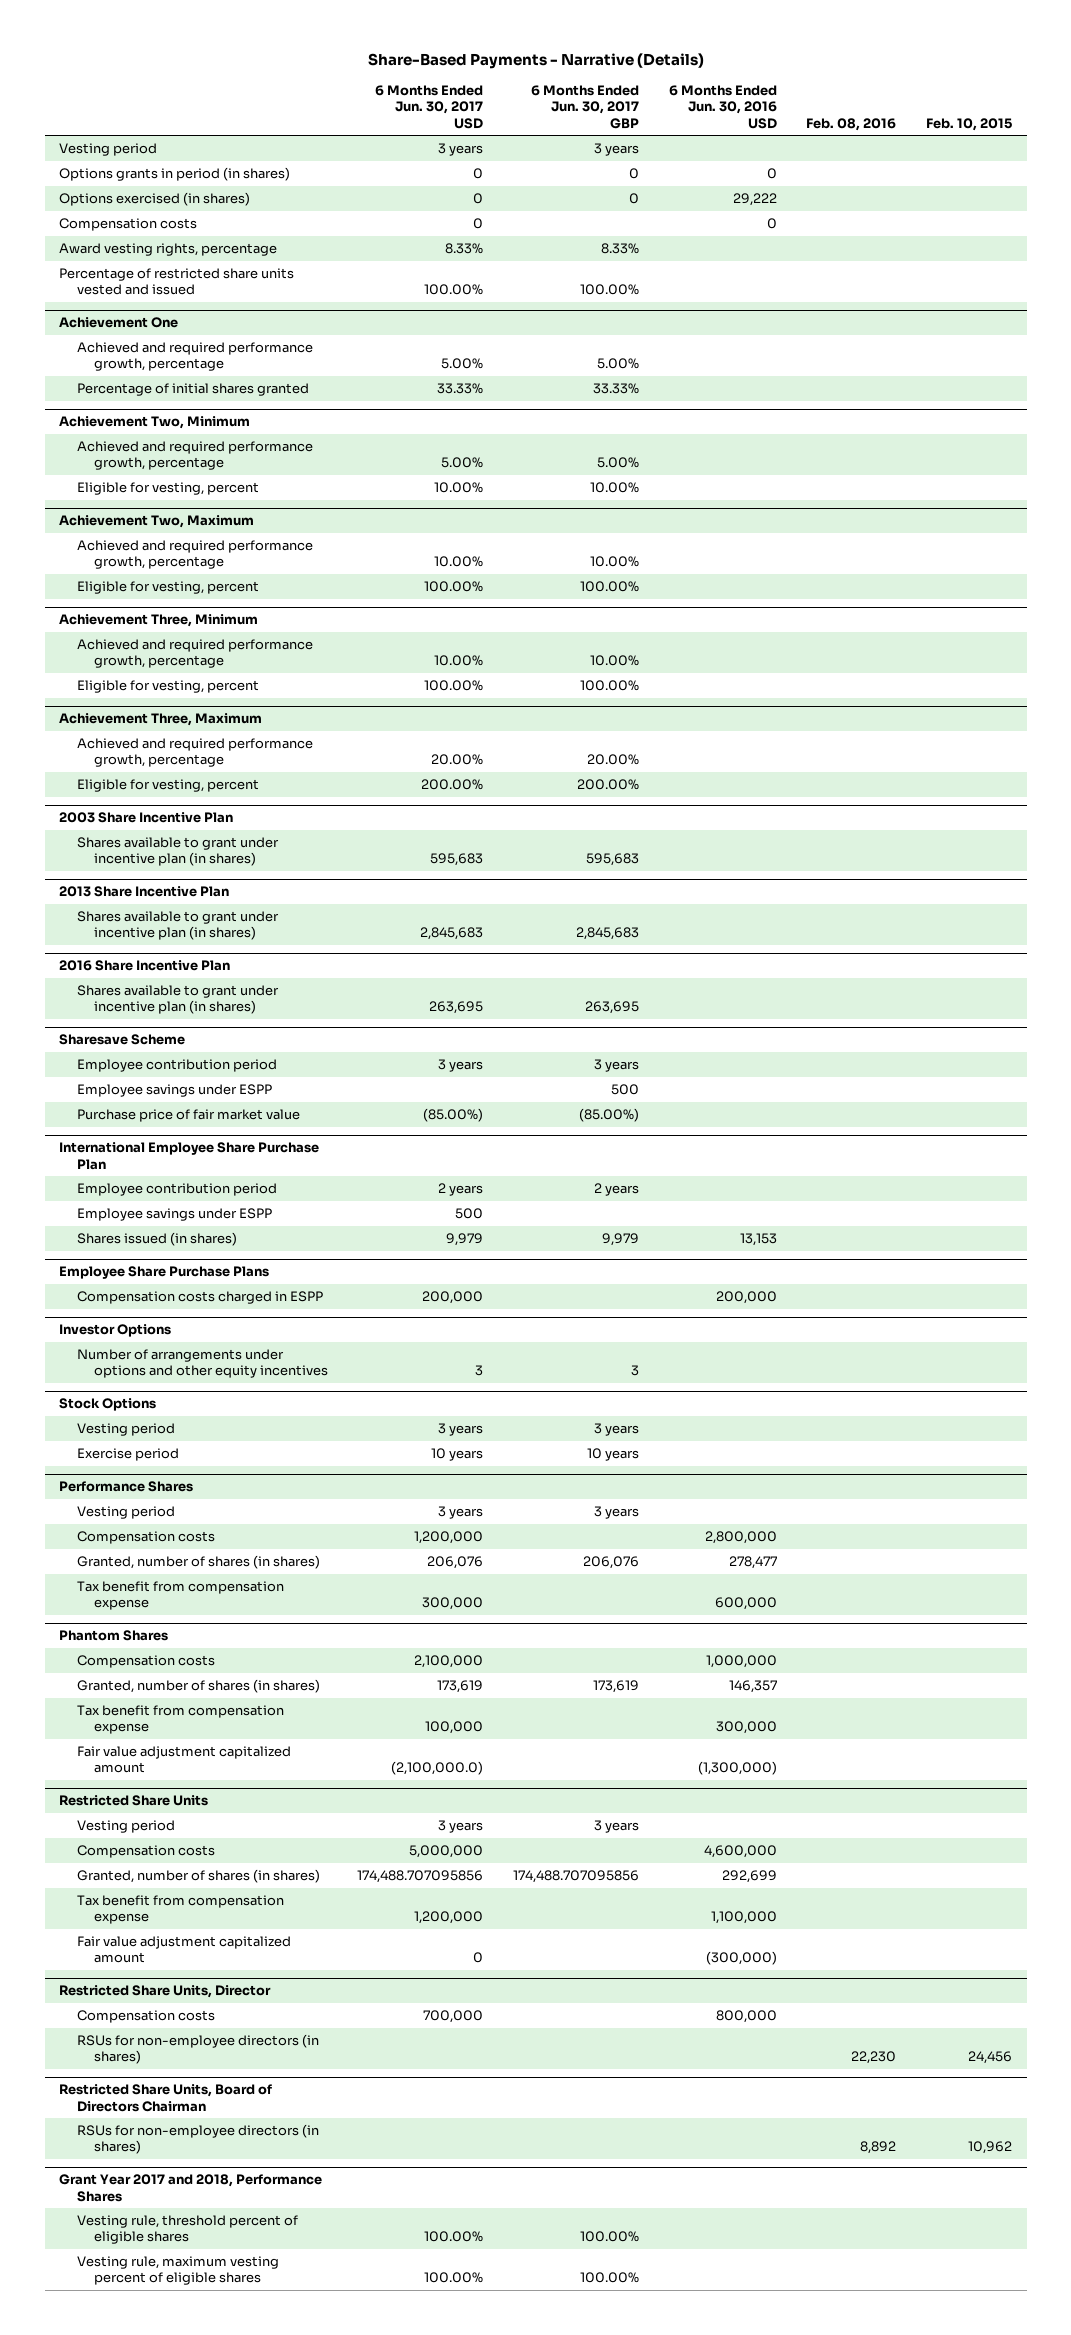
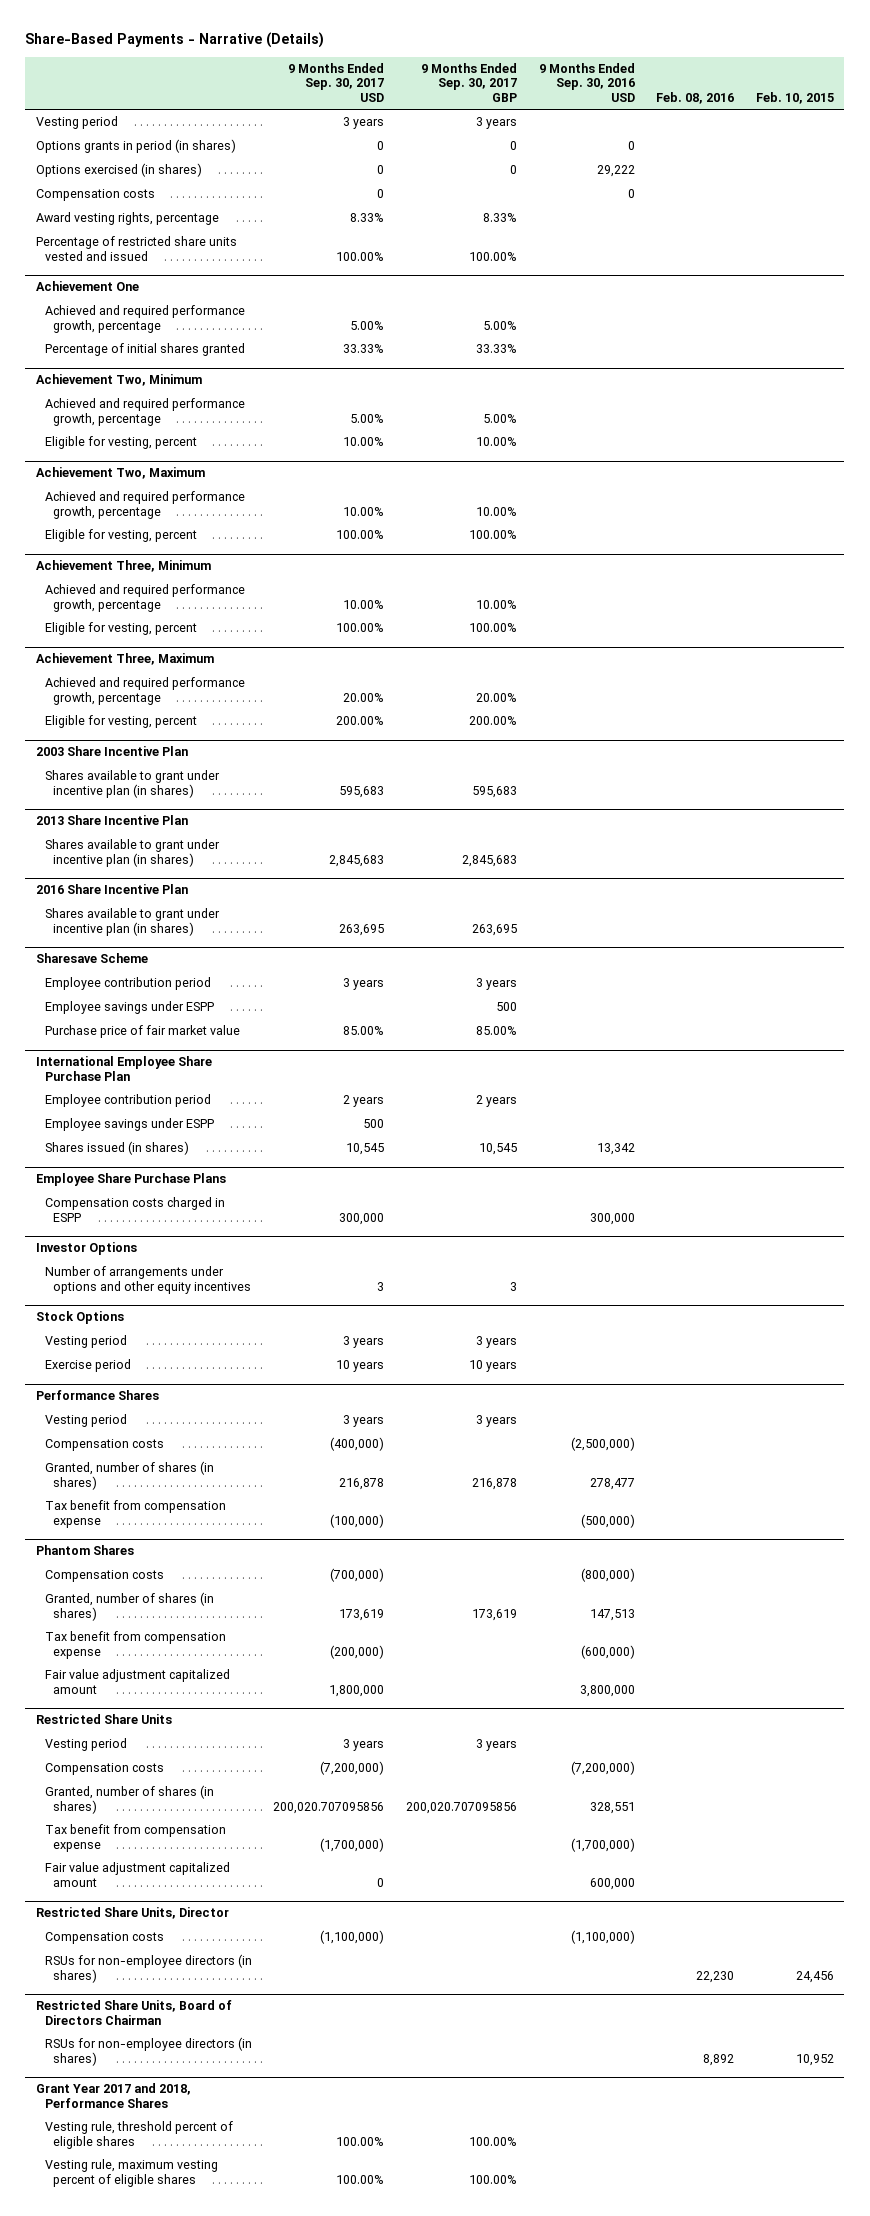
- | 6 Months Ended Jun. 30, 2017 USD | 6 Months Ended Jun. 30, 2017 GBP | 6 Months Ended Jun. 30, 2016 USD | Feb. 08, 2016 | Feb. 10, 2015
+ | 9 Months Ended Sep. 30, 2017 USD | 9 Months Ended Sep. 30, 2017 GBP | 9 Months Ended Sep. 30, 2016 USD | Feb. 08, 2016 | Feb. 10, 2015
@ Restricted Share Units, Board of Directors Chairman
- RSUs for non-employee directors (in shares) | | | | 8,892 | 10,962
+ RSUs for non-employee directors (in shares) | | | | 8,892 | 10,952

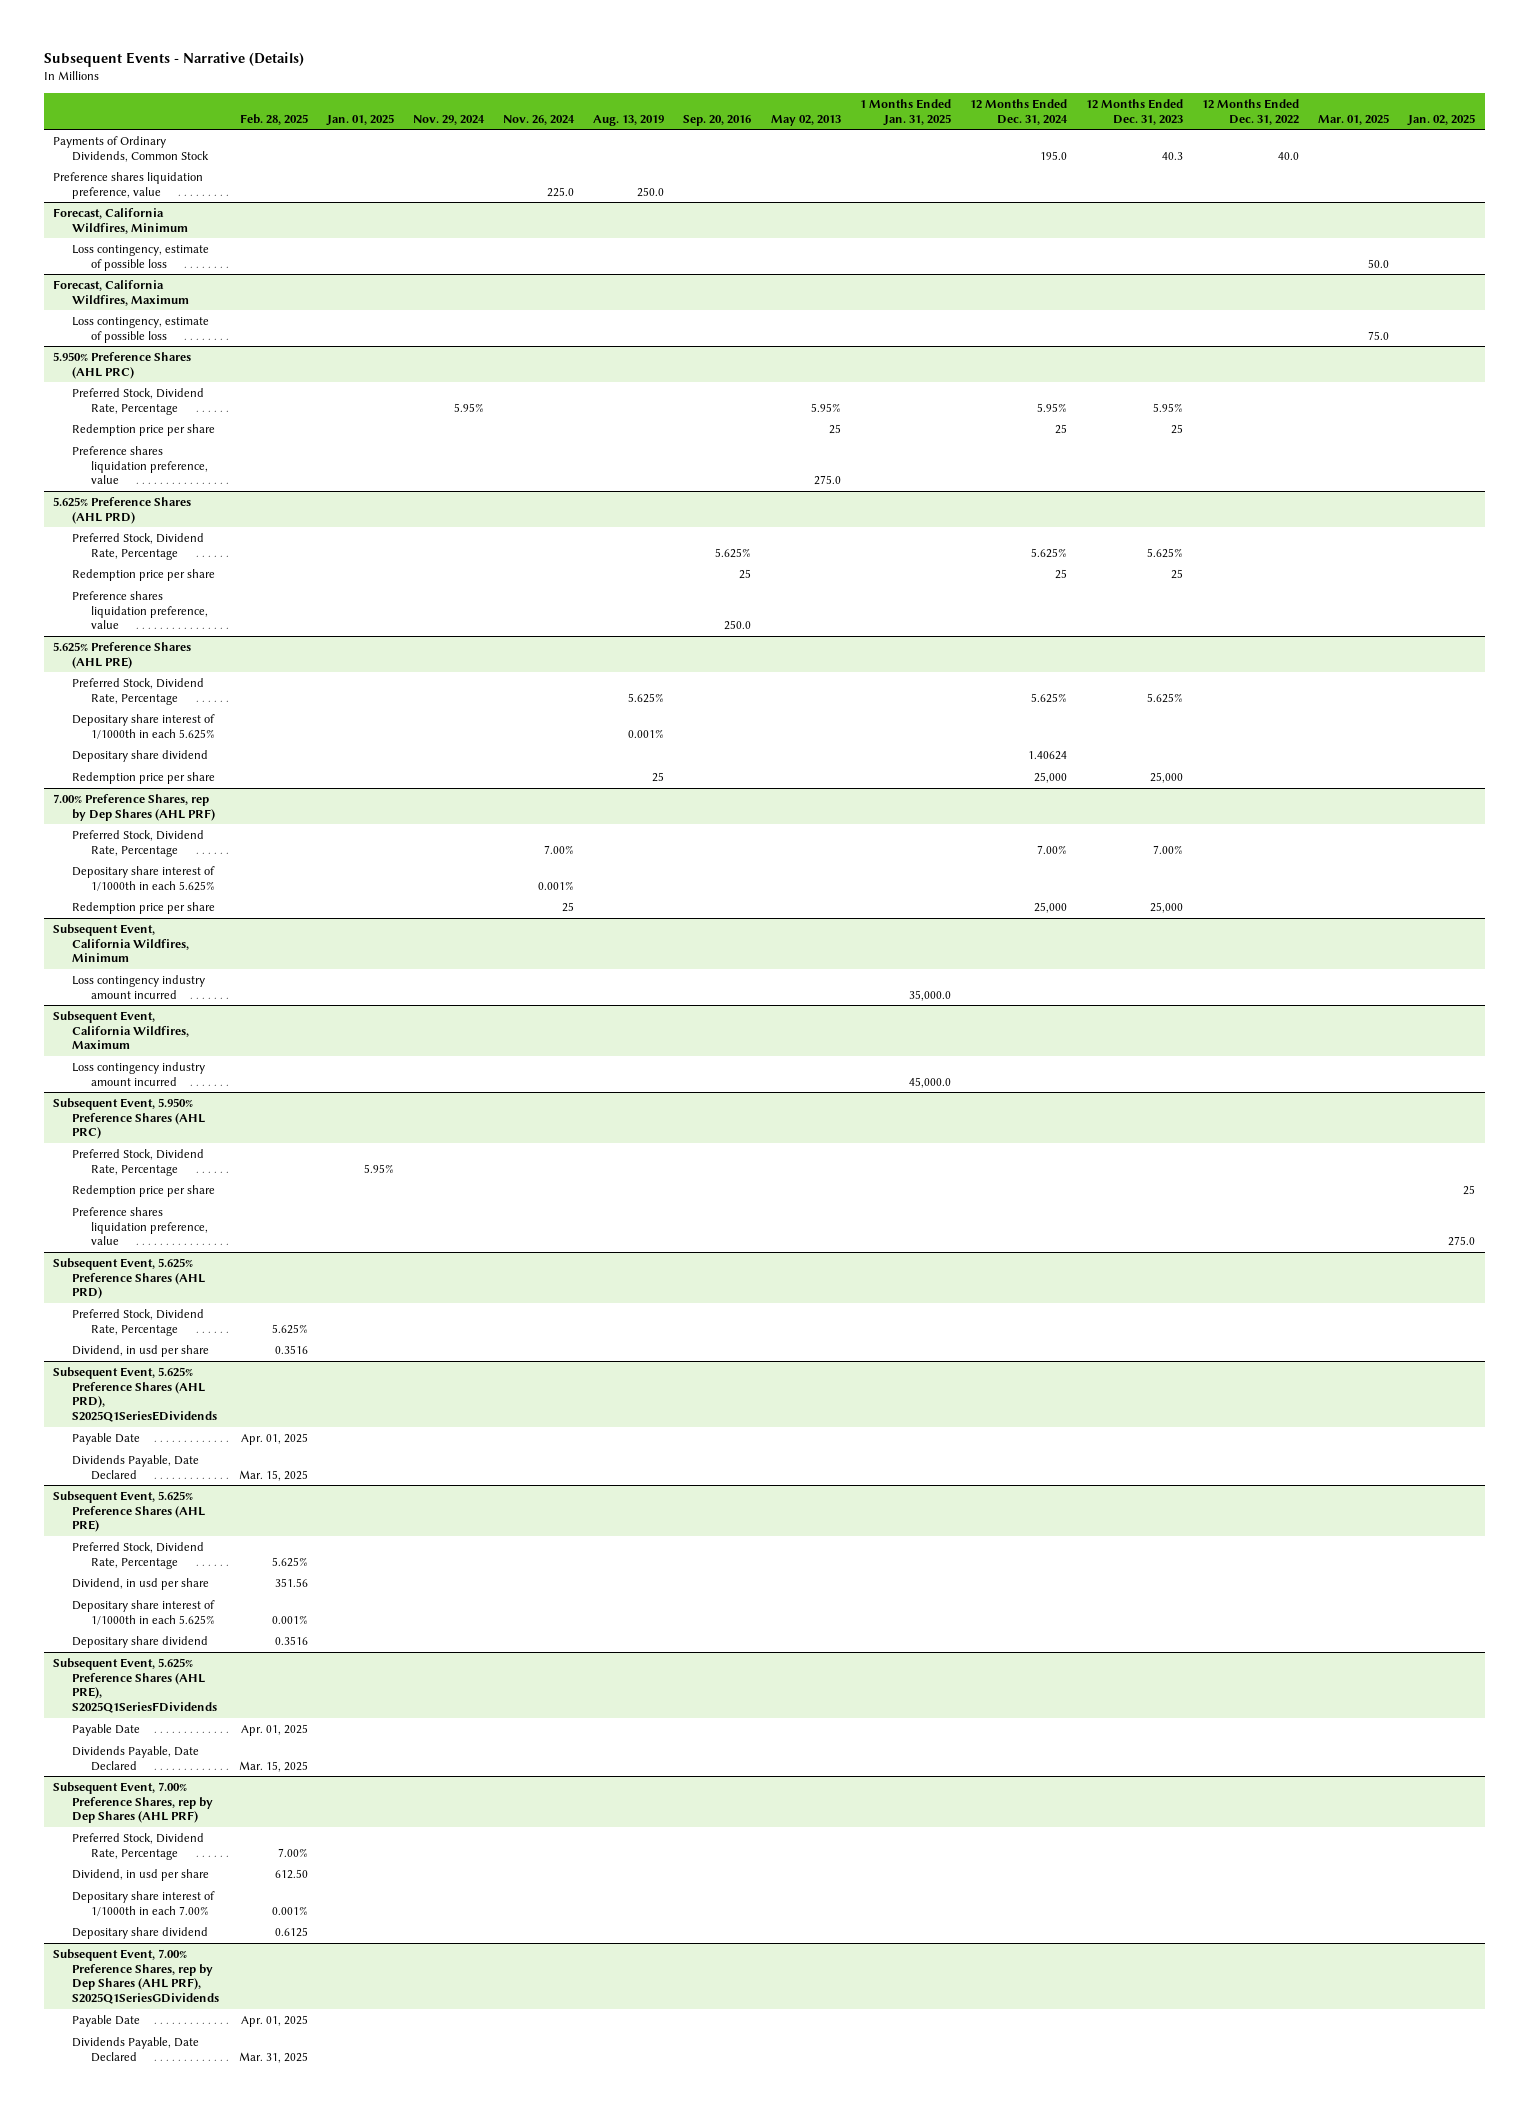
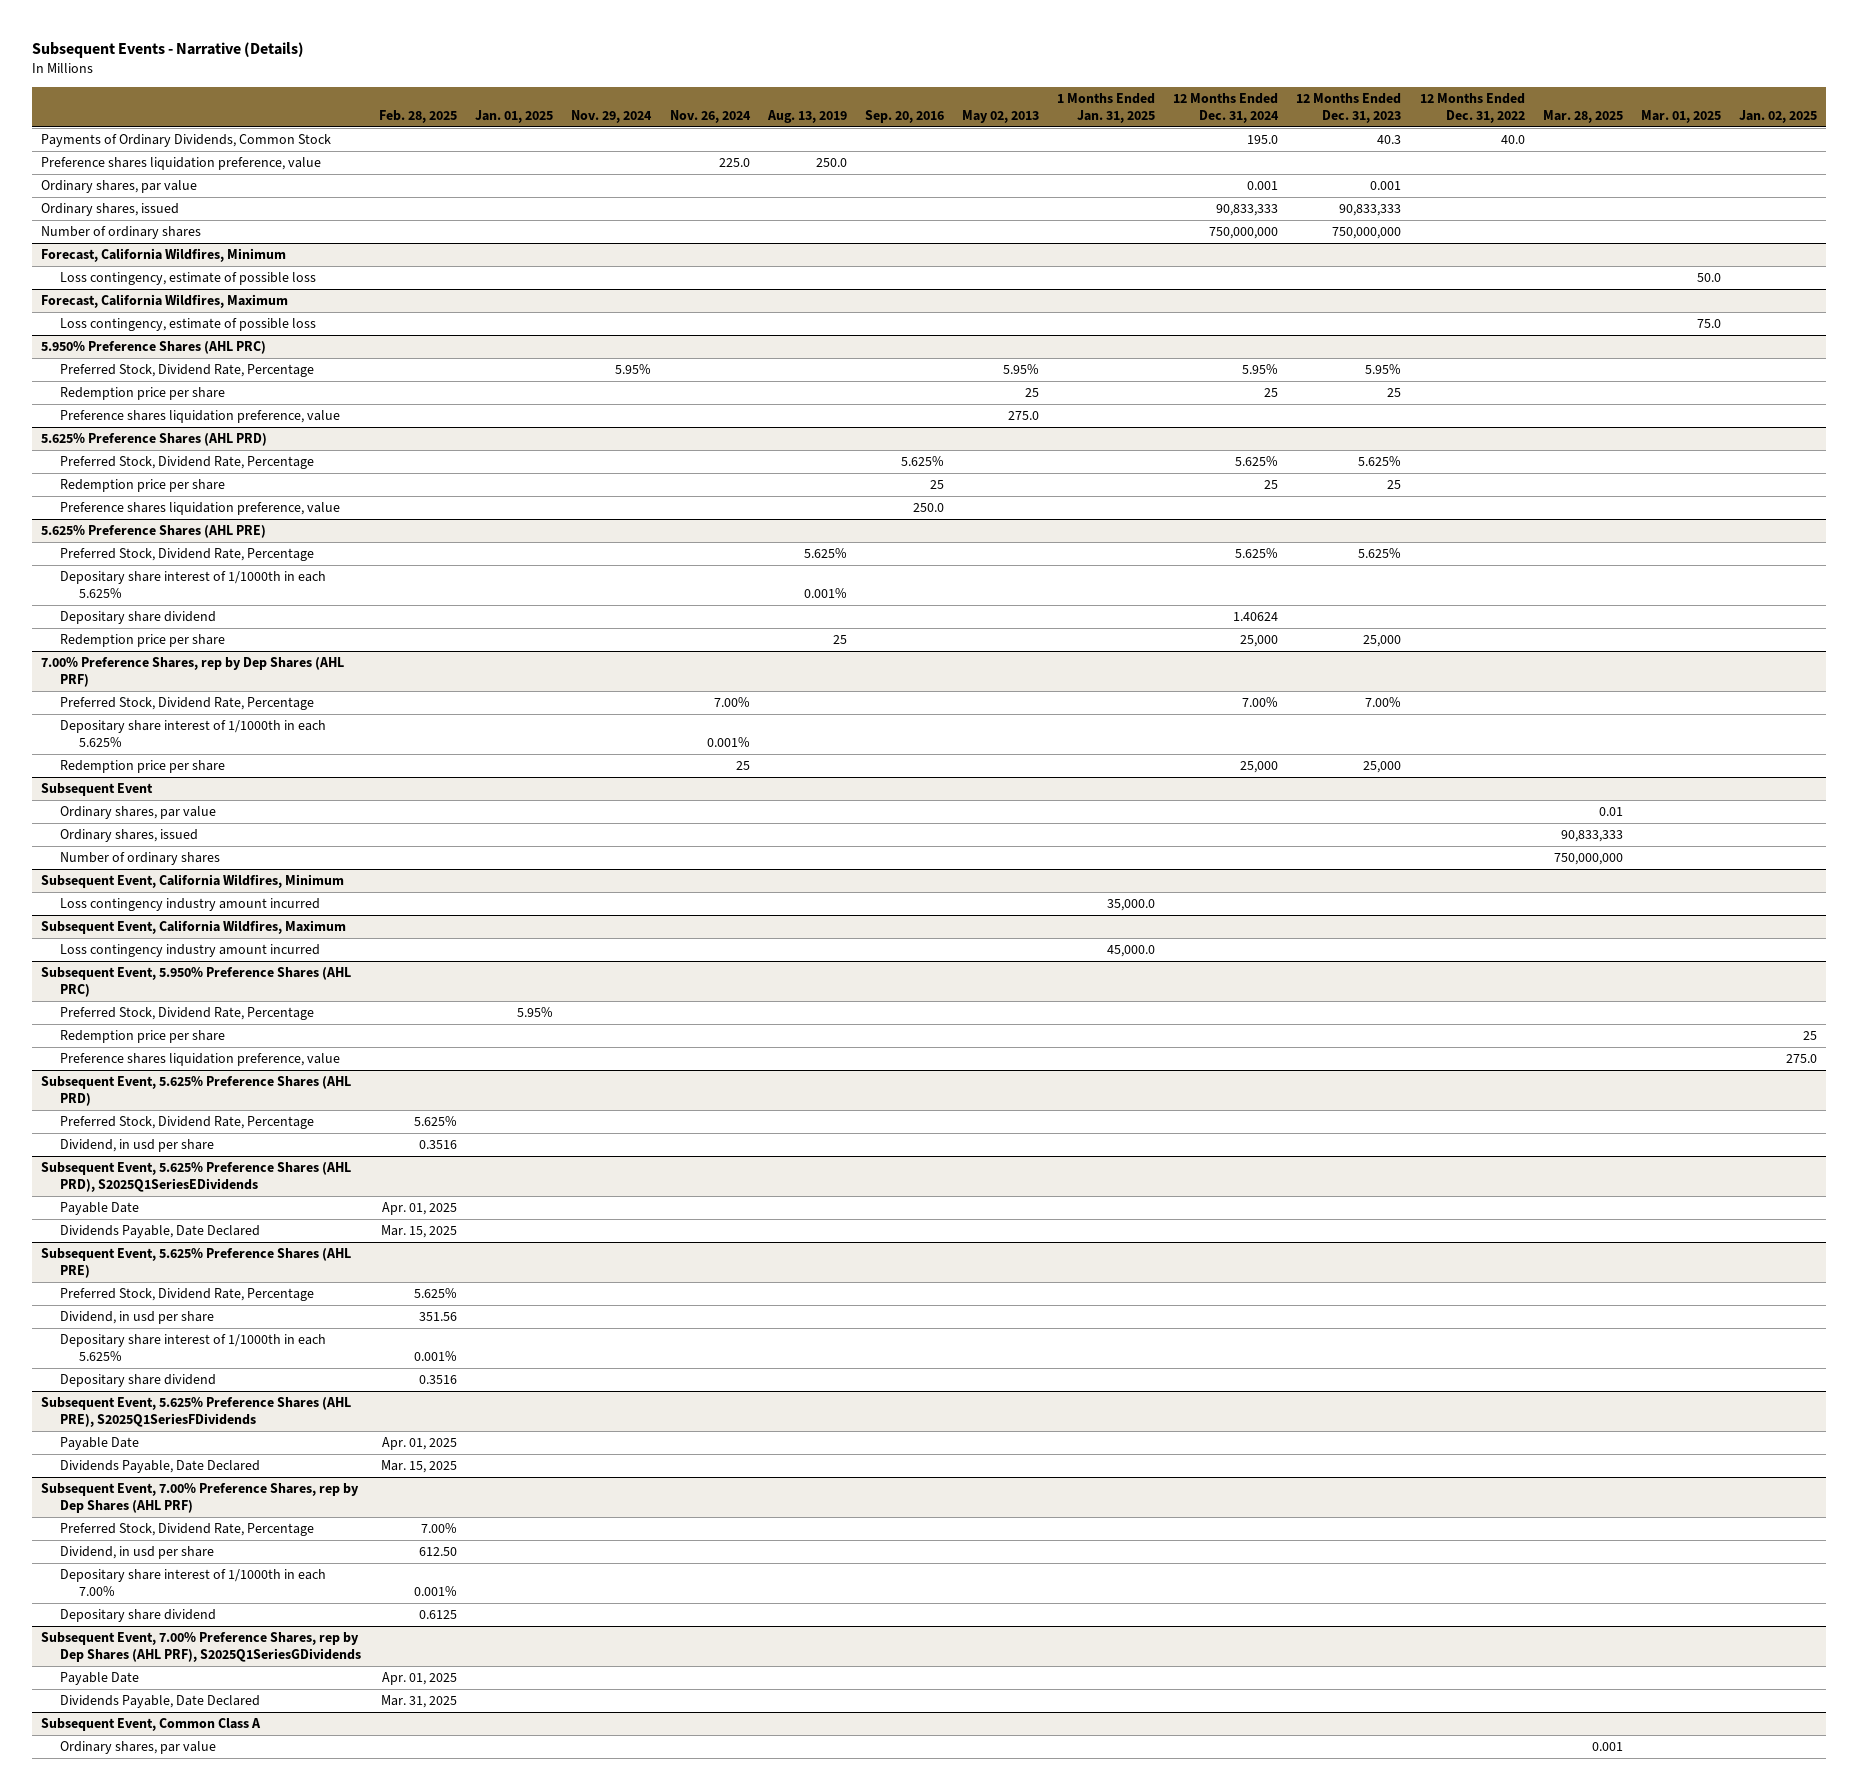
- | Feb. 28, 2025 | Jan. 01, 2025 | Nov. 29, 2024 | Nov. 26, 2024 | Aug. 13, 2019 | Sep. 20, 2016 | May 02, 2013 | 1 Months Ended Jan. 31, 2025 | 12 Months Ended Dec. 31, 2024 | 12 Months Ended Dec. 31, 2023 | 12 Months Ended Dec. 31, 2022 | Mar. 01, 2025 | Jan. 02, 2025
+ | Feb. 28, 2025 | Jan. 01, 2025 | Nov. 29, 2024 | Nov. 26, 2024 | Aug. 13, 2019 | Sep. 20, 2016 | May 02, 2013 | 1 Months Ended Jan. 31, 2025 | 12 Months Ended Dec. 31, 2024 | 12 Months Ended Dec. 31, 2023 | 12 Months Ended Dec. 31, 2022 | Mar. 28, 2025 | Mar. 01, 2025 | Jan. 02, 2025
+ Ordinary shares, par value | | | | | | | | | 0.001 | 0.001 | | | |
+ Ordinary shares, issued | | | | | | | | | 90,833,333 | 90,833,333 | | | |
+ Number of ordinary shares | | | | | | | | | 750,000,000 | 750,000,000 | | | |
+ Subsequent Event
+ Ordinary shares, par value | | | | | | | | | | | | 0.01 | |
+ Ordinary shares, issued | | | | | | | | | | | | 90,833,333 | |
+ Number of ordinary shares | | | | | | | | | | | | 750,000,000 | |
+ Subsequent Event, Common Class A
+ Ordinary shares, par value | | | | | | | | | | | | 0.001 | |

